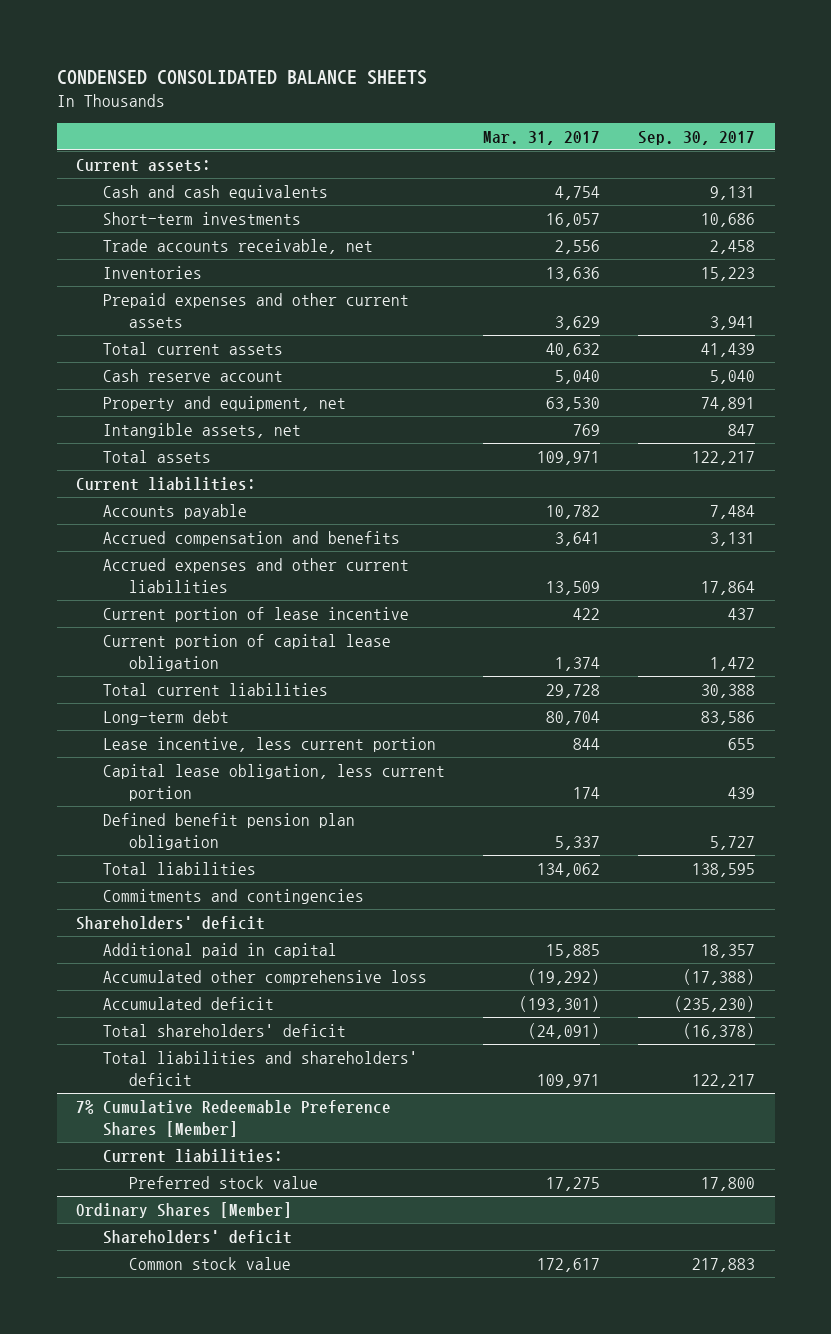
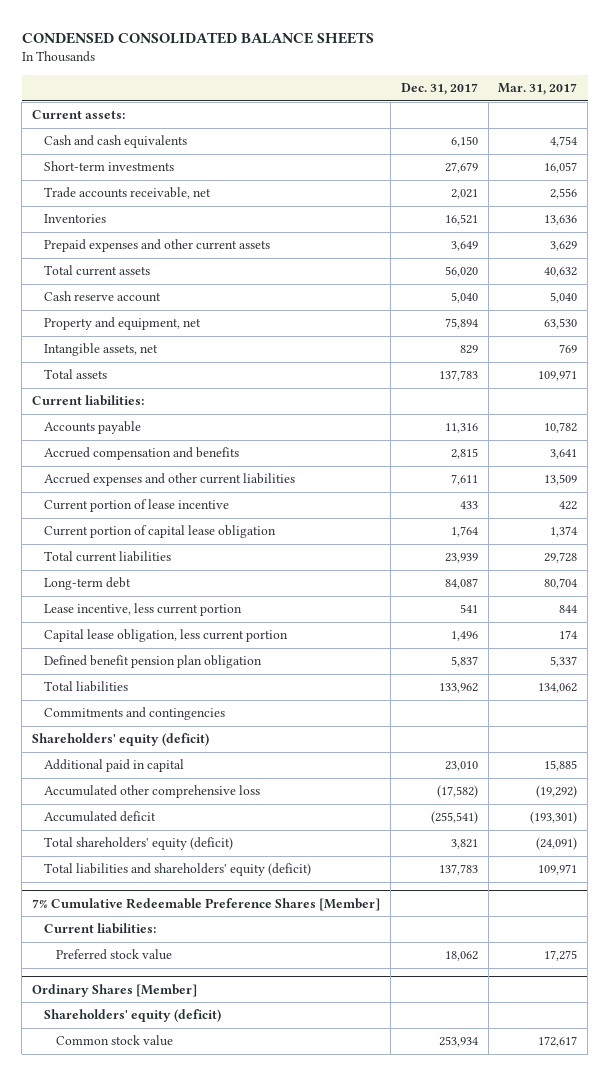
- | Mar. 31, 2017 | Sep. 30, 2017
+ | Dec. 31, 2017 | Mar. 31, 2017
- Shareholders' deficit
+ Shareholders' equity (deficit)
- Total shareholders' deficit | (24,091) | (16,378)
- Total liabilities and shareholders' deficit | 109,971 | 122,217
+ Total shareholders' equity (deficit) | 3,821 | (24,091)
+ Total liabilities and shareholders' equity (deficit) | 137,783 | 109,971
@ Ordinary Shares [Member]
- Shareholders' deficit
+ Shareholders' equity (deficit)

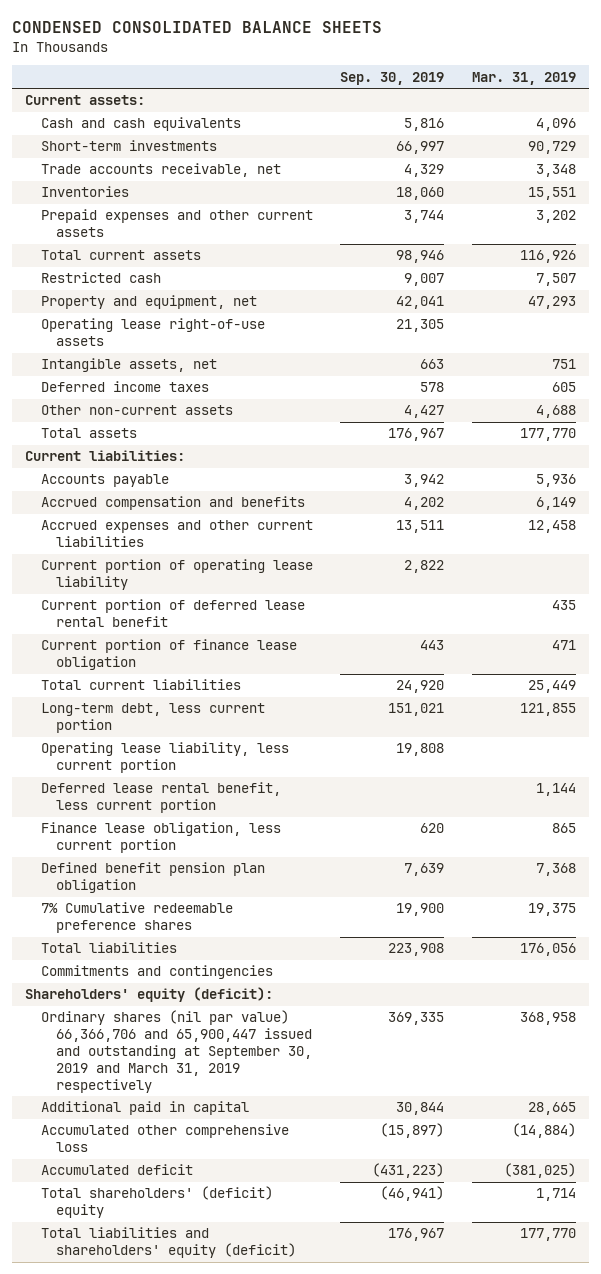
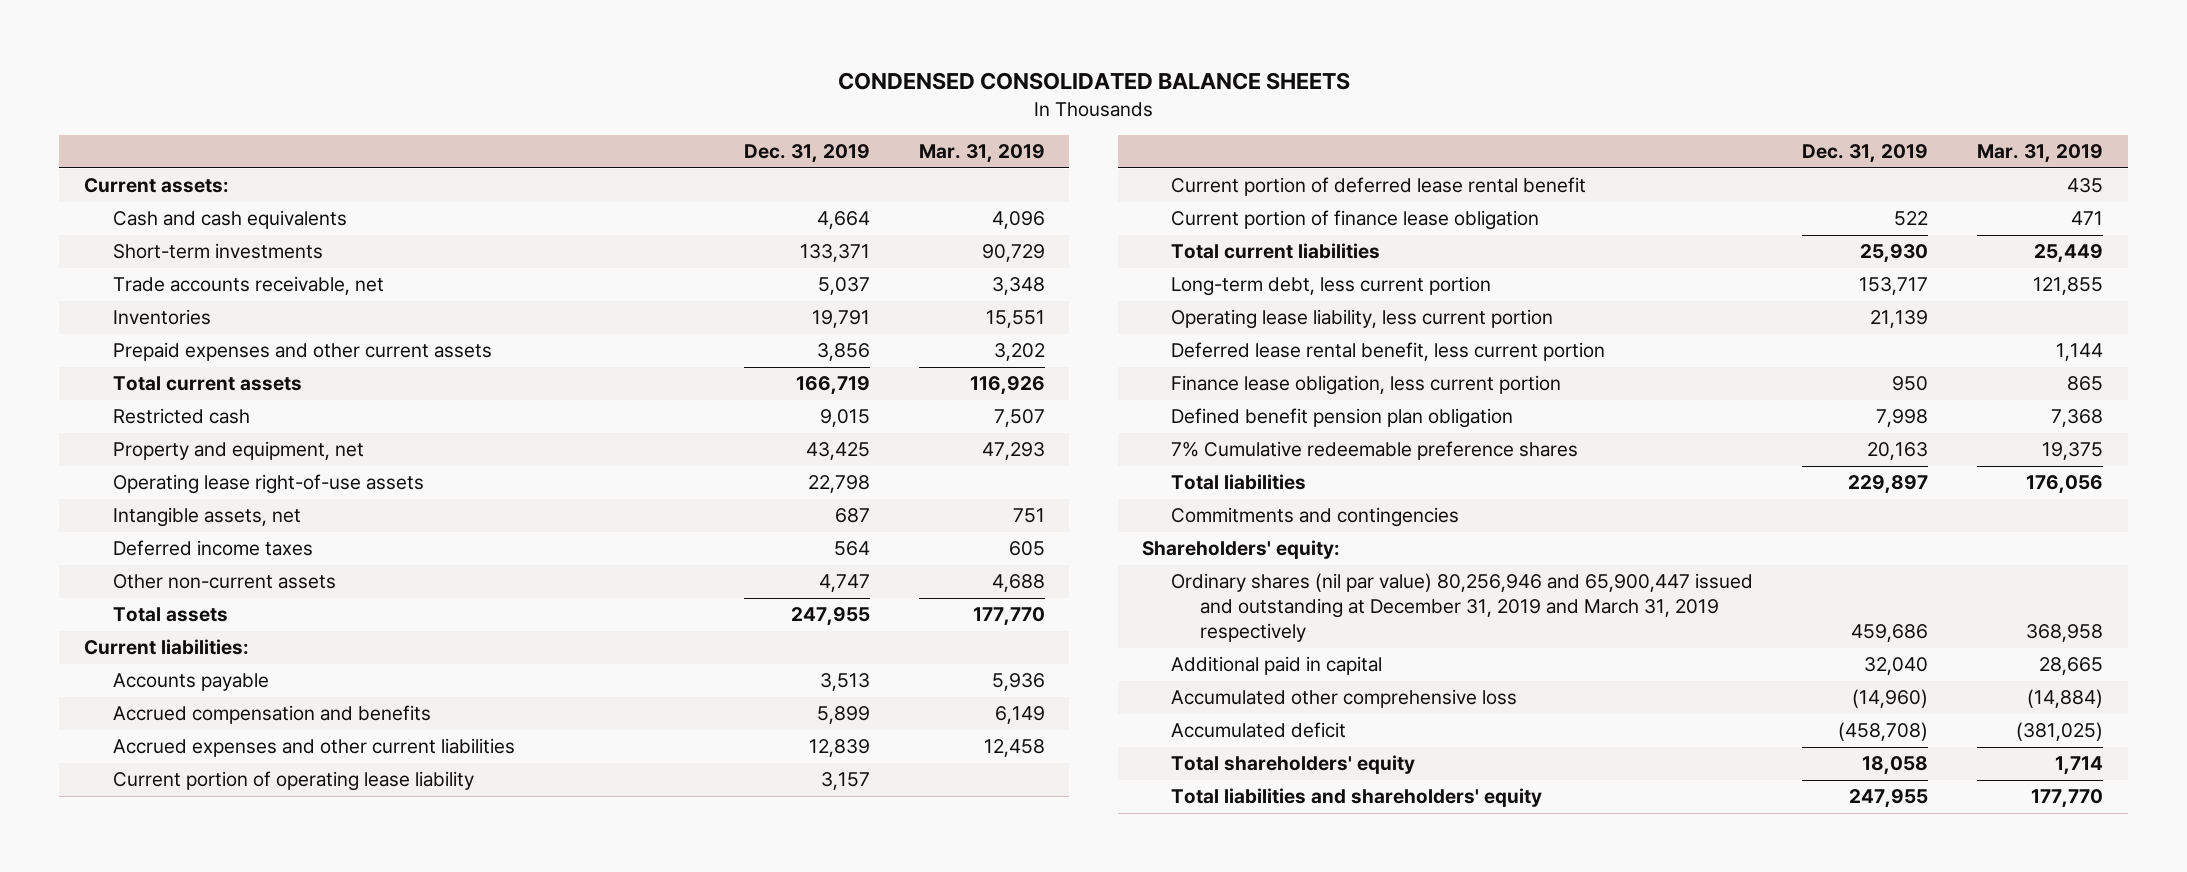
- | Sep. 30, 2019 | Mar. 31, 2019
+ | Dec. 31, 2019 | Mar. 31, 2019
- Shareholders' equity (deficit):
- Ordinary shares (nil par value) 66,366,706 and 65,900,447 issued and outstanding at September 30, 2019 and March 31, 2019 respectively | 369,335 | 368,958
+ Shareholders' equity:
+ Ordinary shares (nil par value) 80,256,946 and 65,900,447 issued and outstanding at December 31, 2019 and March 31, 2019 respectively | 459,686 | 368,958
- Total shareholders' (deficit) equity | (46,941) | 1,714
- Total liabilities and shareholders' equity (deficit) | 176,967 | 177,770
+ Total shareholders' equity | 18,058 | 1,714
+ Total liabilities and shareholders' equity | 247,955 | 177,770

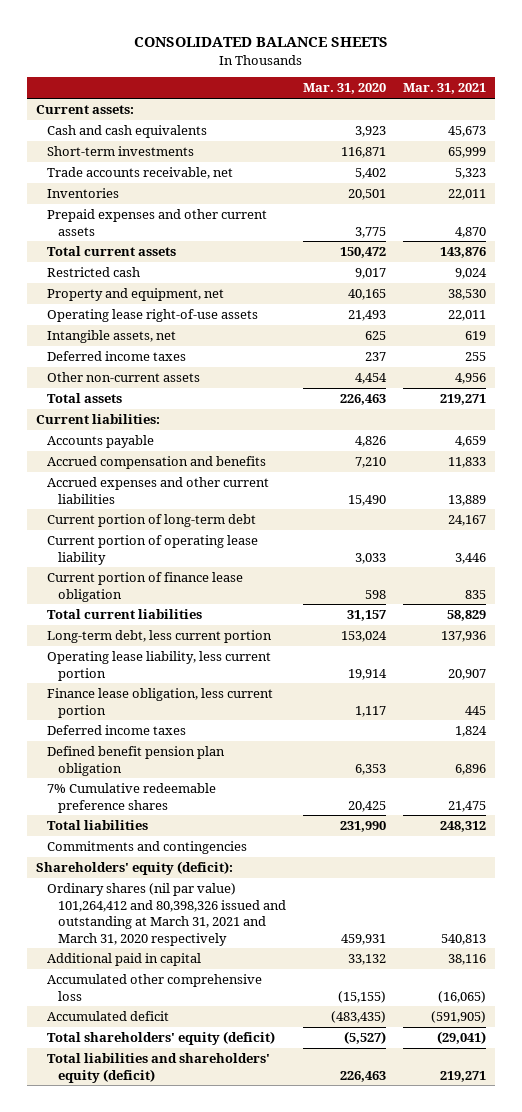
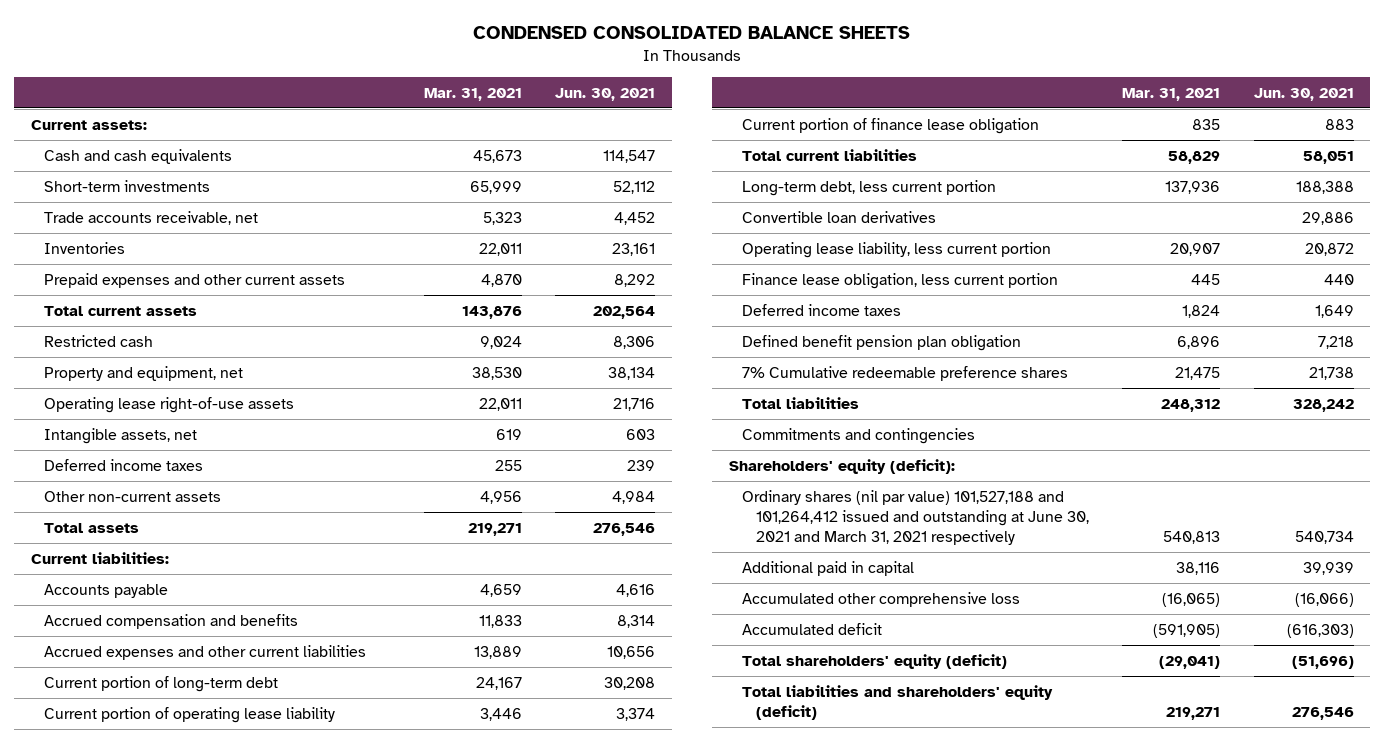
- CONSOLIDATED BALANCE SHEETS
+ CONDENSED CONSOLIDATED BALANCE SHEETS
- | Mar. 31, 2020 | Mar. 31, 2021
+ | Mar. 31, 2021 | Jun. 30, 2021
+ Convertible loan derivatives | | 29,886
- Ordinary shares (nil par value) 101,264,412 and 80,398,326 issued and outstanding at March 31, 2021 and March 31, 2020 respectively | 459,931 | 540,813
+ Ordinary shares (nil par value) 101,527,188 and 101,264,412 issued and outstanding at June 30, 2021 and March 31, 2021 respectively | 540,813 | 540,734

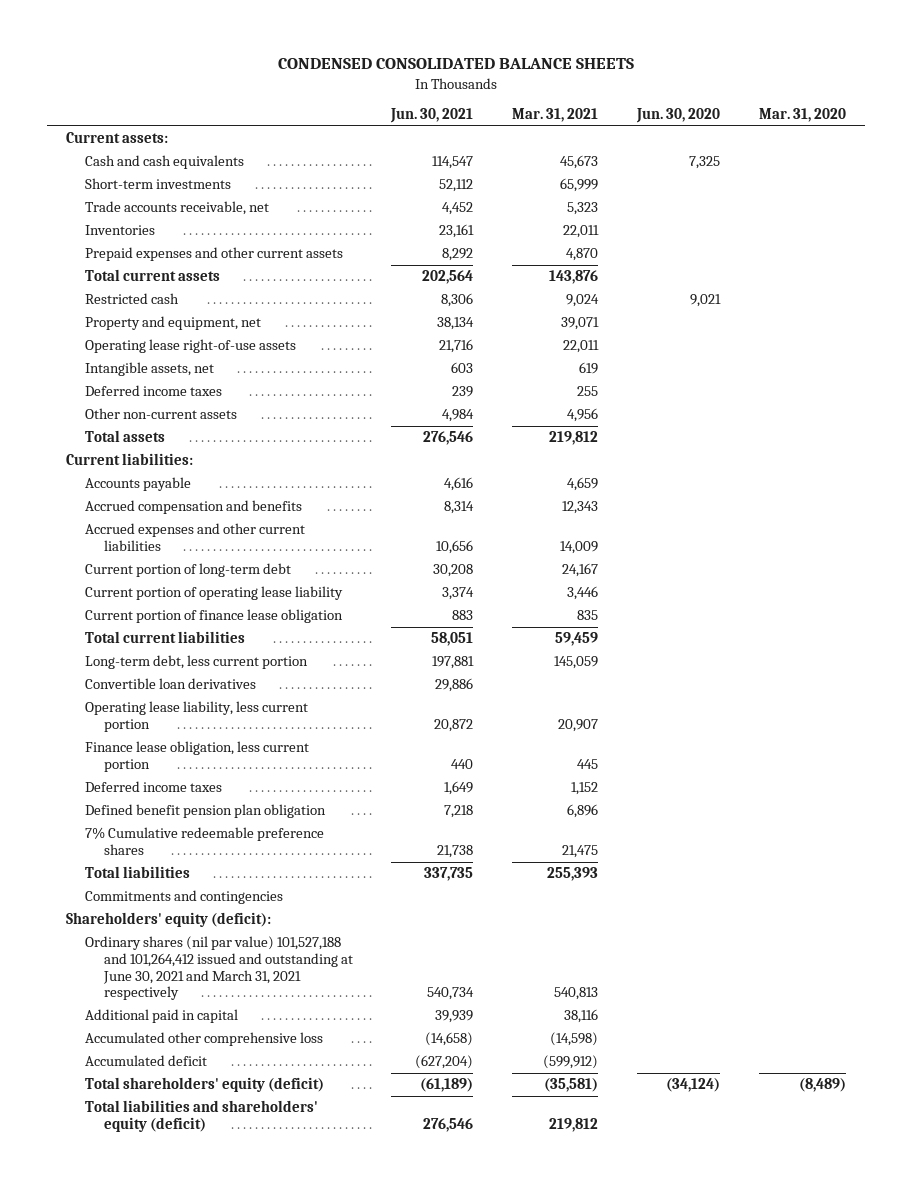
- | Mar. 31, 2021 | Jun. 30, 2021
+ | Jun. 30, 2021 | Mar. 31, 2021 | Jun. 30, 2020 | Mar. 31, 2020
- Property and equipment, net | 38,530 | 38,134
+ Property and equipment, net | 38,134 | 39,071 | |
- Total assets | 219,271 | 276,546
+ Total assets | 276,546 | 219,812 | |
- Accrued compensation and benefits | 11,833 | 8,314
- Accrued expenses and other current liabilities | 13,889 | 10,656
+ Accrued compensation and benefits | 8,314 | 12,343 | |
+ Accrued expenses and other current liabilities | 10,656 | 14,009 | |
- Total current liabilities | 58,829 | 58,051
- Long-term debt, less current portion | 137,936 | 188,388
+ Total current liabilities | 58,051 | 59,459 | |
+ Long-term debt, less current portion | 197,881 | 145,059 | |
- Deferred income taxes | 1,824 | 1,649
+ Deferred income taxes | 1,649 | 1,152 | |
- Total liabilities | 248,312 | 328,242
+ Total liabilities | 337,735 | 255,393 | |
- Accumulated other comprehensive loss | (16,065) | (16,066)
- Accumulated deficit | (591,905) | (616,303)
- Total shareholders' equity (deficit) | (29,041) | (51,696)
- Total liabilities and shareholders' equity (deficit) | 219,271 | 276,546
+ Accumulated other comprehensive loss | (14,658) | (14,598) | |
+ Accumulated deficit | (627,204) | (599,912) | |
+ Total shareholders' equity (deficit) | (61,189) | (35,581) | (34,124) | (8,489)
+ Total liabilities and shareholders' equity (deficit) | 276,546 | 219,812 | |

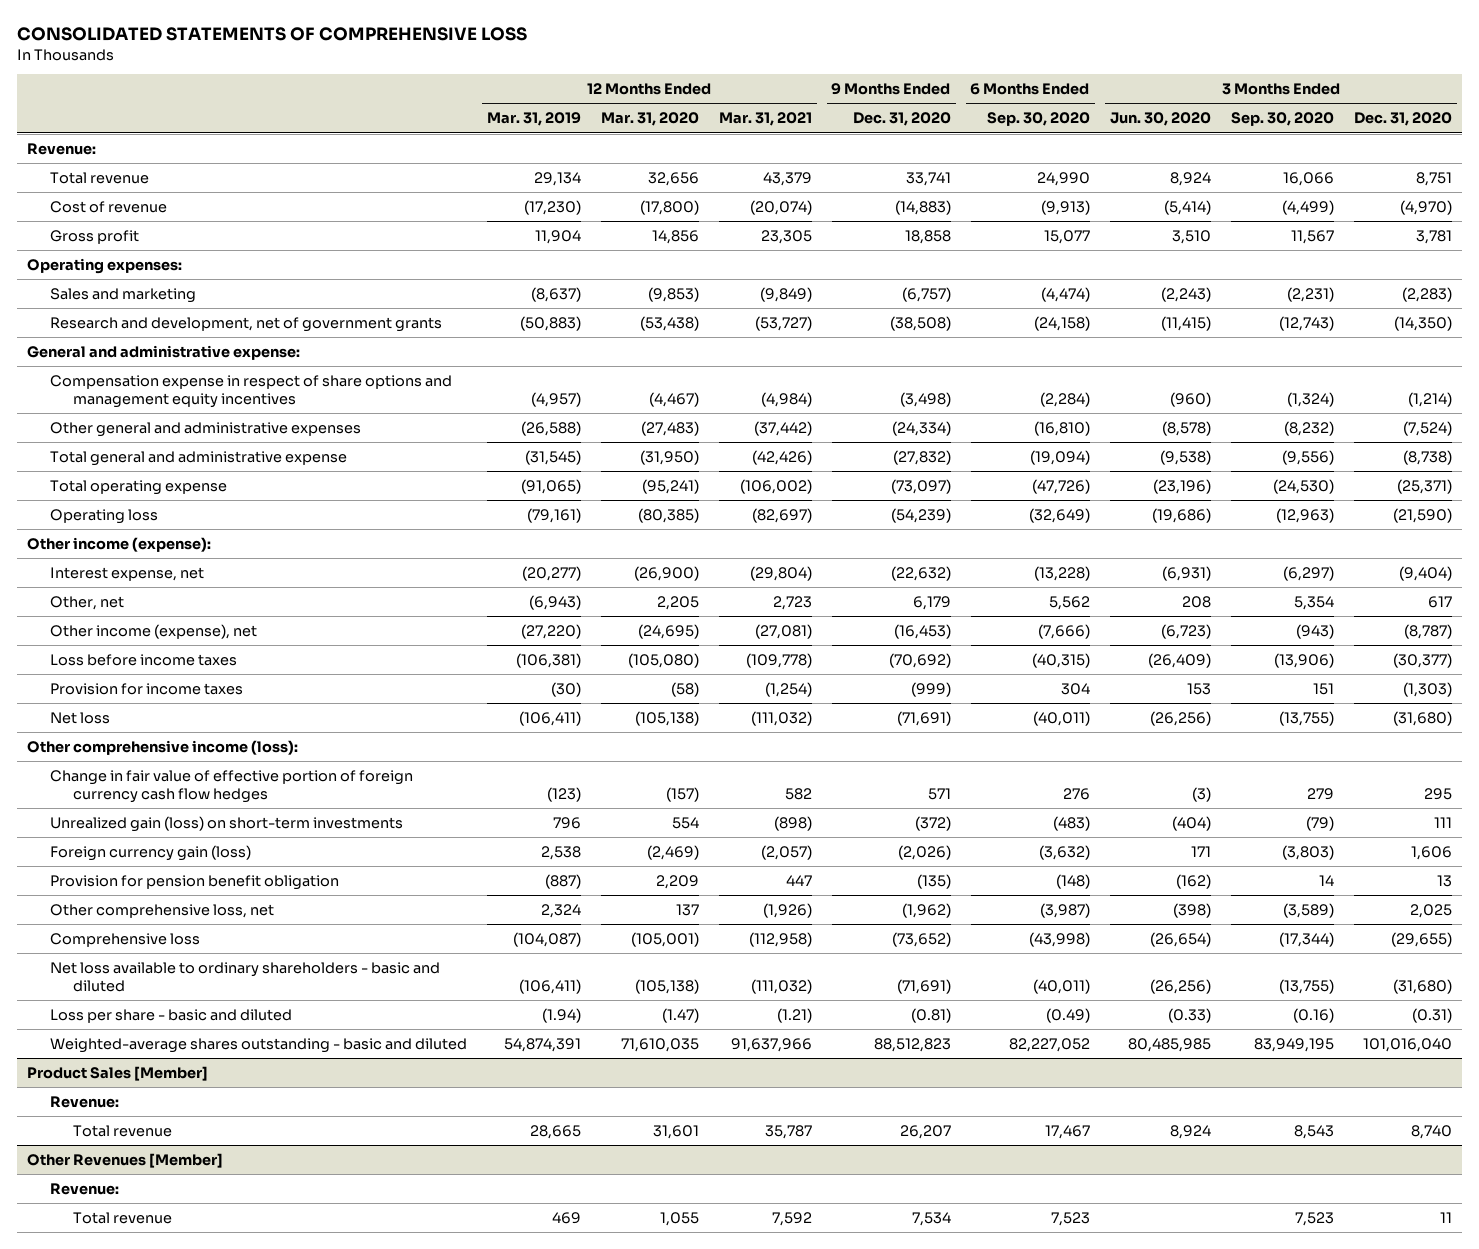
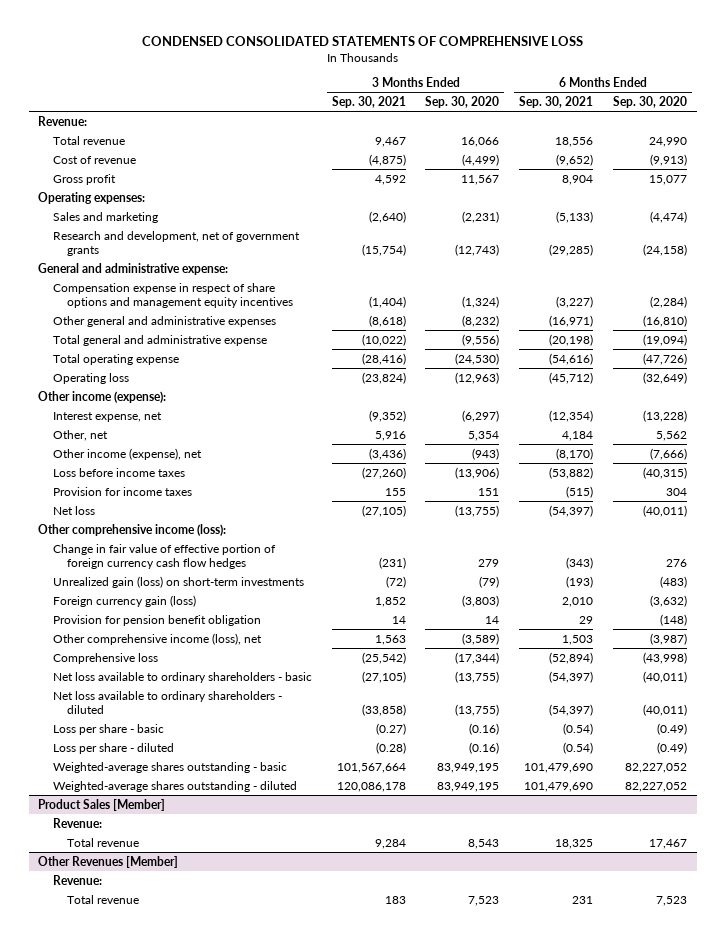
- CONSOLIDATED STATEMENTS OF COMPREHENSIVE LOSS
+ CONDENSED CONSOLIDATED STATEMENTS OF COMPREHENSIVE LOSS
- | 12 Months Ended Mar. 31, 2019 | 12 Months Ended Mar. 31, 2020 | 12 Months Ended Mar. 31, 2021 | 9 Months Ended Dec. 31, 2020 | 6 Months Ended Sep. 30, 2020 | 3 Months Ended Jun. 30, 2020 | 3 Months Ended Sep. 30, 2020 | 3 Months Ended Dec. 31, 2020
+ | 3 Months Ended Sep. 30, 2021 | 3 Months Ended Sep. 30, 2020 | 6 Months Ended Sep. 30, 2021 | 6 Months Ended Sep. 30, 2020
- Other comprehensive loss, net | 2,324 | 137 | (1,926) | (1,962) | (3,987) | (398) | (3,589) | 2,025
+ Other comprehensive income (loss), net | 1,563 | (3,589) | 1,503 | (3,987)
- Net loss available to ordinary shareholders - basic and diluted | (106,411) | (105,138) | (111,032) | (71,691) | (40,011) | (26,256) | (13,755) | (31,680)
- Loss per share - basic and diluted | (1.94) | (1.47) | (1.21) | (0.81) | (0.49) | (0.33) | (0.16) | (0.31)
- Weighted-average shares outstanding - basic and diluted | 54,874,391 | 71,610,035 | 91,637,966 | 88,512,823 | 82,227,052 | 80,485,985 | 83,949,195 | 101,016,040
+ Net loss available to ordinary shareholders - basic | (27,105) | (13,755) | (54,397) | (40,011)
+ Net loss available to ordinary shareholders - diluted | (33,858) | (13,755) | (54,397) | (40,011)
+ Loss per share - basic | (0.27) | (0.16) | (0.54) | (0.49)
+ Loss per share - diluted | (0.28) | (0.16) | (0.54) | (0.49)
+ Weighted-average shares outstanding - basic | 101,567,664 | 83,949,195 | 101,479,690 | 82,227,052
+ Weighted-average shares outstanding - diluted | 120,086,178 | 83,949,195 | 101,479,690 | 82,227,052

